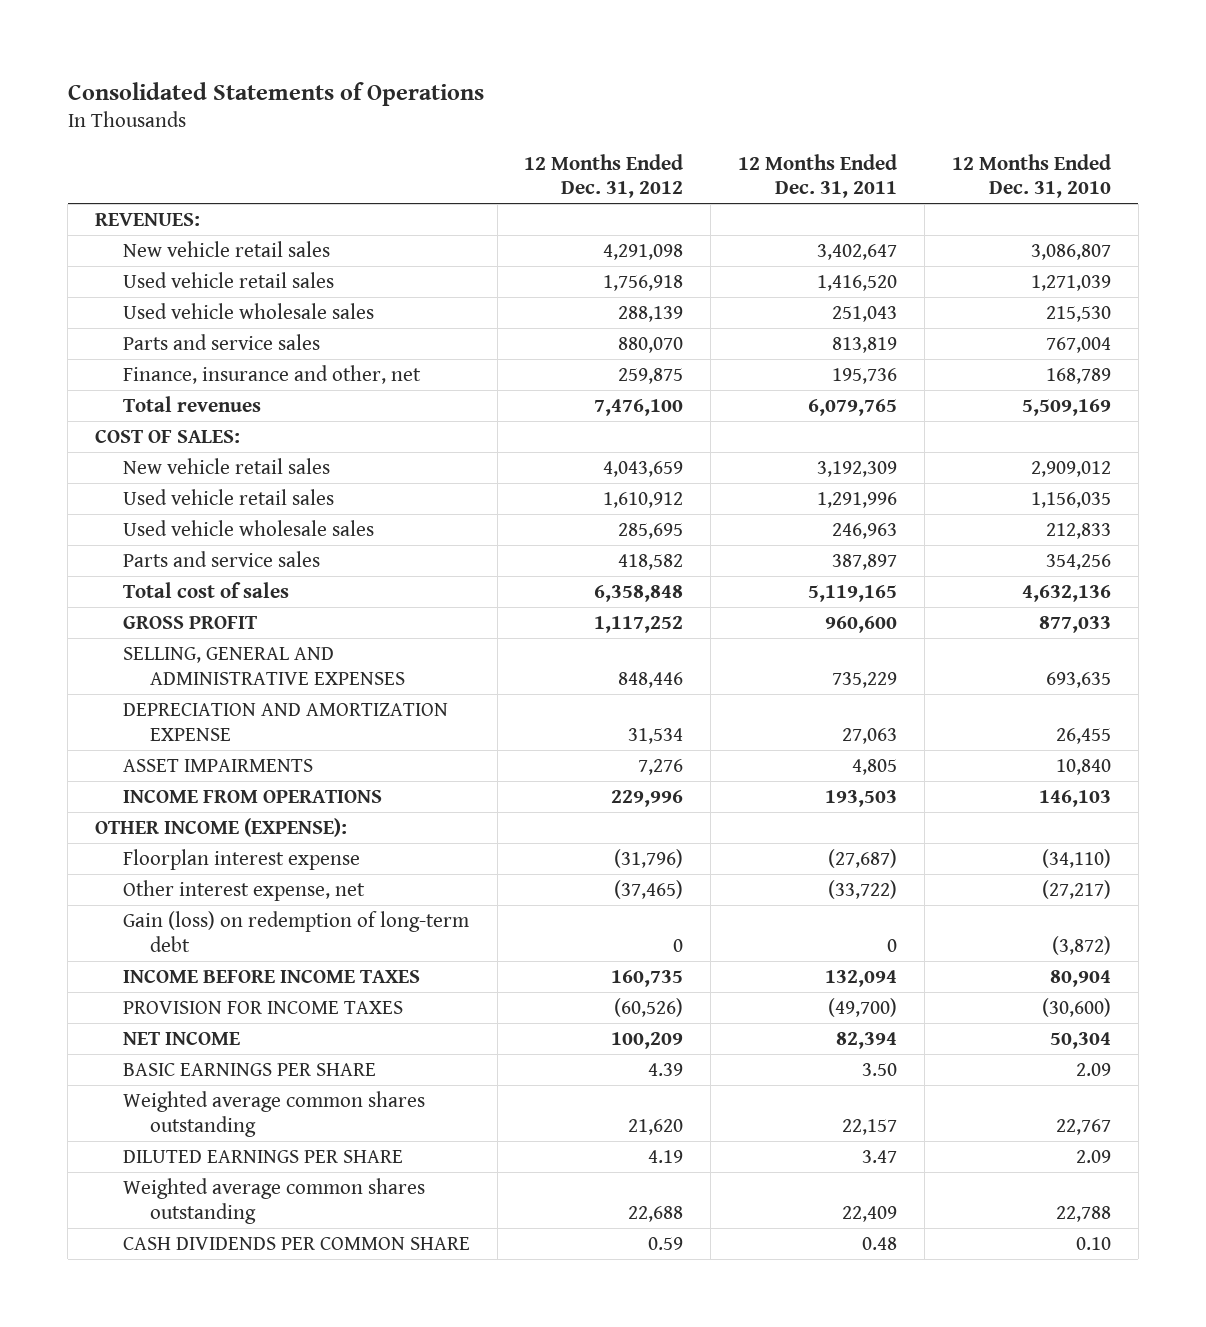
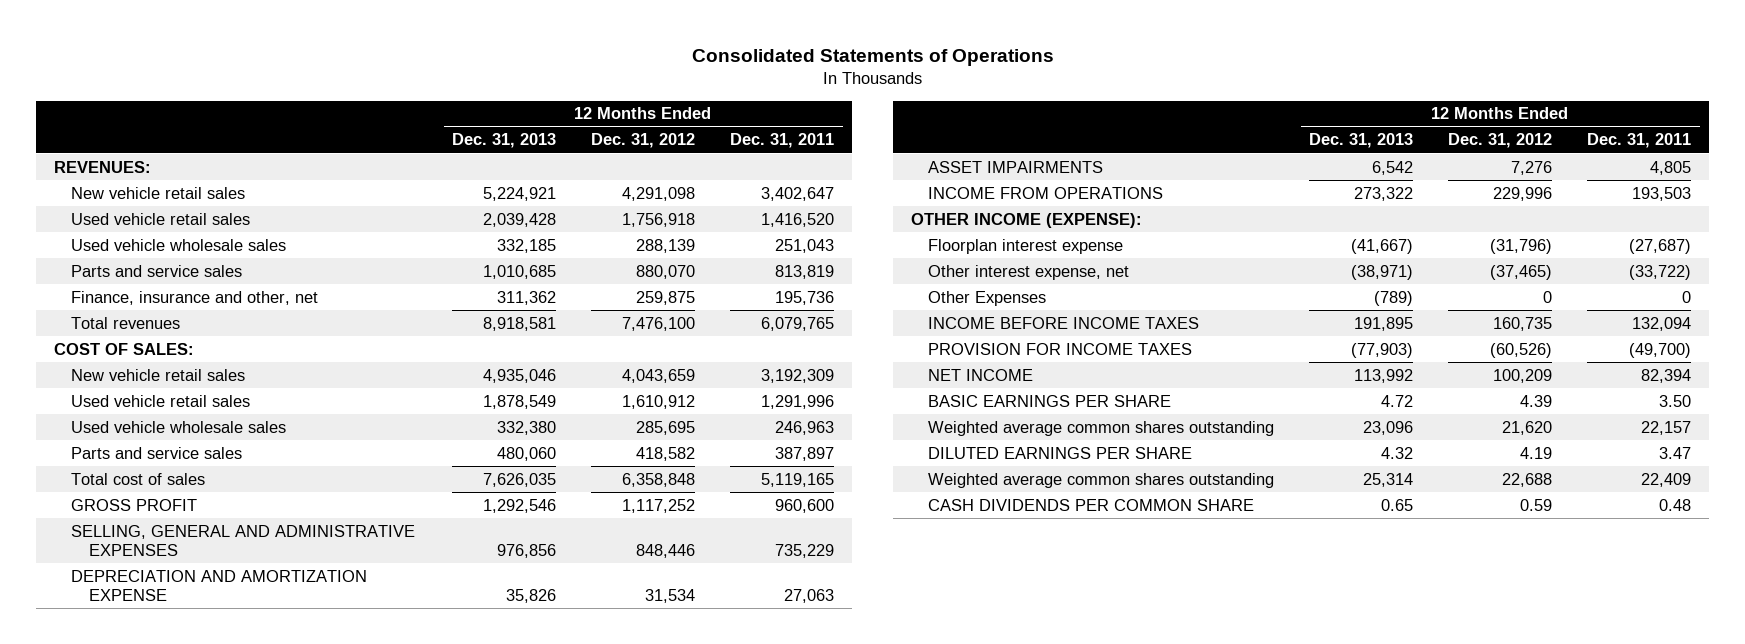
- | 12 Months Ended Dec. 31, 2012 | 12 Months Ended Dec. 31, 2011 | 12 Months Ended Dec. 31, 2010
+ | 12 Months Ended Dec. 31, 2013 | 12 Months Ended Dec. 31, 2012 | 12 Months Ended Dec. 31, 2011
- Gain (loss) on redemption of long-term debt | 0 | 0 | (3,872)
+ Other Expenses | (789) | 0 | 0

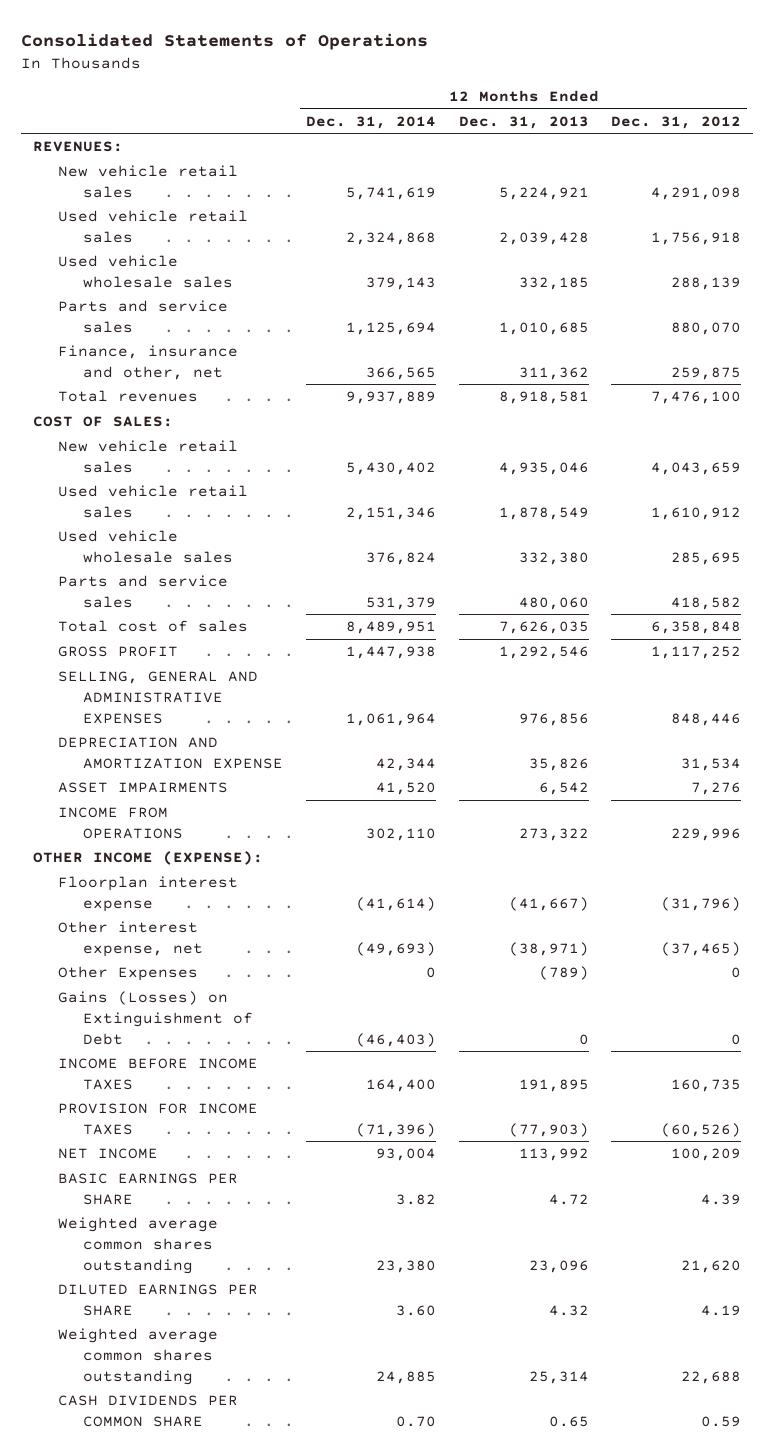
- | 12 Months Ended Dec. 31, 2013 | 12 Months Ended Dec. 31, 2012 | 12 Months Ended Dec. 31, 2011
+ | 12 Months Ended Dec. 31, 2014 | 12 Months Ended Dec. 31, 2013 | 12 Months Ended Dec. 31, 2012
+ Gains (Losses) on Extinguishment of Debt | (46,403) | 0 | 0

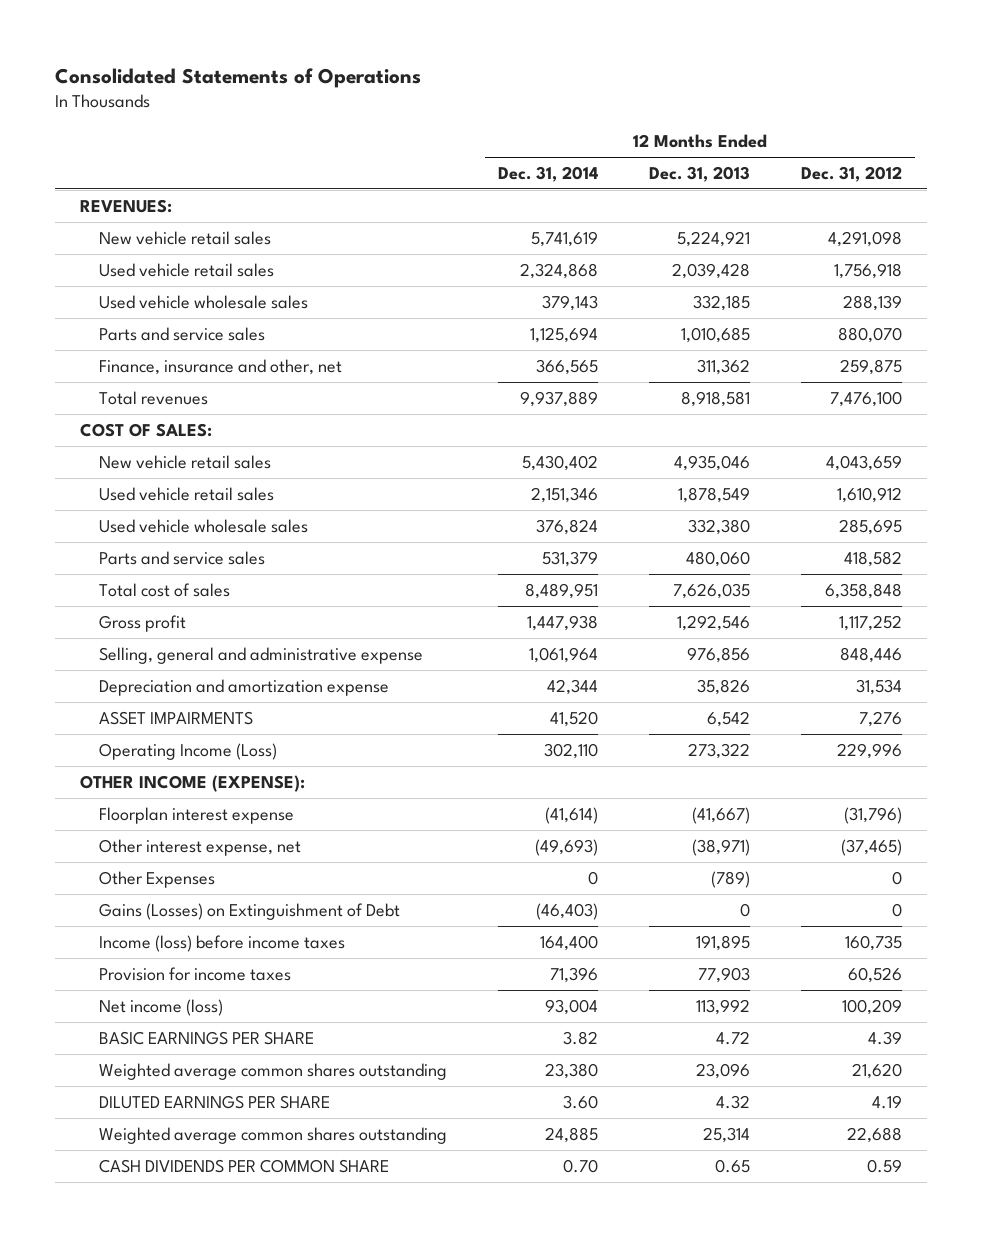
- GROSS PROFIT | 1,447,938 | 1,292,546 | 1,117,252
- SELLING, GENERAL AND ADMINISTRATIVE EXPENSES | 1,061,964 | 976,856 | 848,446
- DEPRECIATION AND AMORTIZATION EXPENSE | 42,344 | 35,826 | 31,534
+ Gross profit | 1,447,938 | 1,292,546 | 1,117,252
+ Selling, general and administrative expense | 1,061,964 | 976,856 | 848,446
+ Depreciation and amortization expense | 42,344 | 35,826 | 31,534
- INCOME FROM OPERATIONS | 302,110 | 273,322 | 229,996
+ Operating Income (Loss) | 302,110 | 273,322 | 229,996
- INCOME BEFORE INCOME TAXES | 164,400 | 191,895 | 160,735
- PROVISION FOR INCOME TAXES | (71,396) | (77,903) | (60,526)
- NET INCOME | 93,004 | 113,992 | 100,209
+ Income (loss) before income taxes | 164,400 | 191,895 | 160,735
+ Provision for income taxes | 71,396 | 77,903 | 60,526
+ Net income (loss) | 93,004 | 113,992 | 100,209

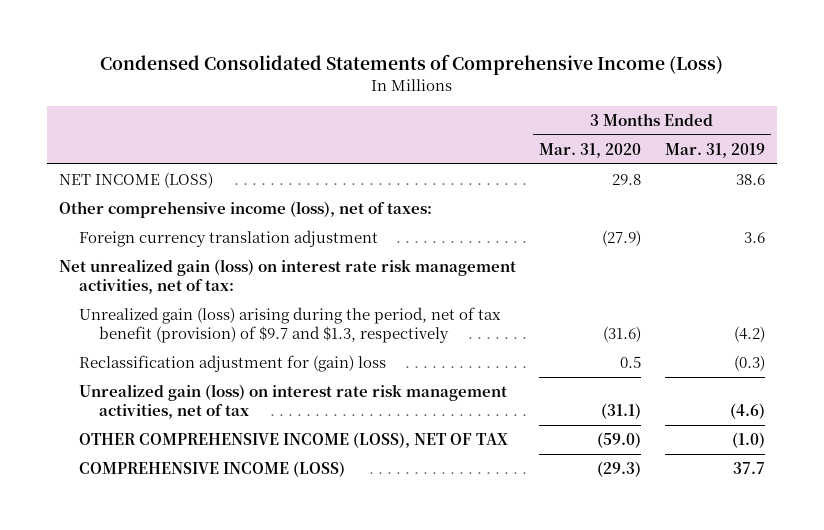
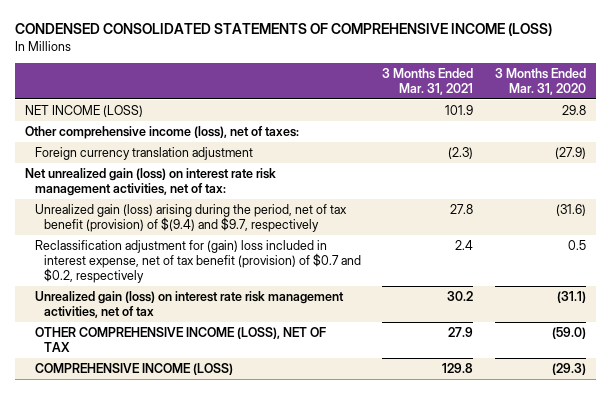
- Condensed Consolidated Statements of Comprehensive Income (Loss)
+ CONDENSED CONSOLIDATED STATEMENTS OF COMPREHENSIVE INCOME (LOSS)
- | 3 Months Ended Mar. 31, 2020 | 3 Months Ended Mar. 31, 2019
+ | 3 Months Ended Mar. 31, 2021 | 3 Months Ended Mar. 31, 2020
- Unrealized gain (loss) arising during the period, net of tax benefit (provision) of $9.7 and $1.3, respectively | (31.6) | (4.2)
- Reclassification adjustment for (gain) loss | 0.5 | (0.3)
+ Unrealized gain (loss) arising during the period, net of tax benefit (provision) of $(9.4) and $9.7, respectively | 27.8 | (31.6)
+ Reclassification adjustment for (gain) loss included in interest expense, net of tax benefit (provision) of $0.7 and $0.2, respectively | 2.4 | 0.5

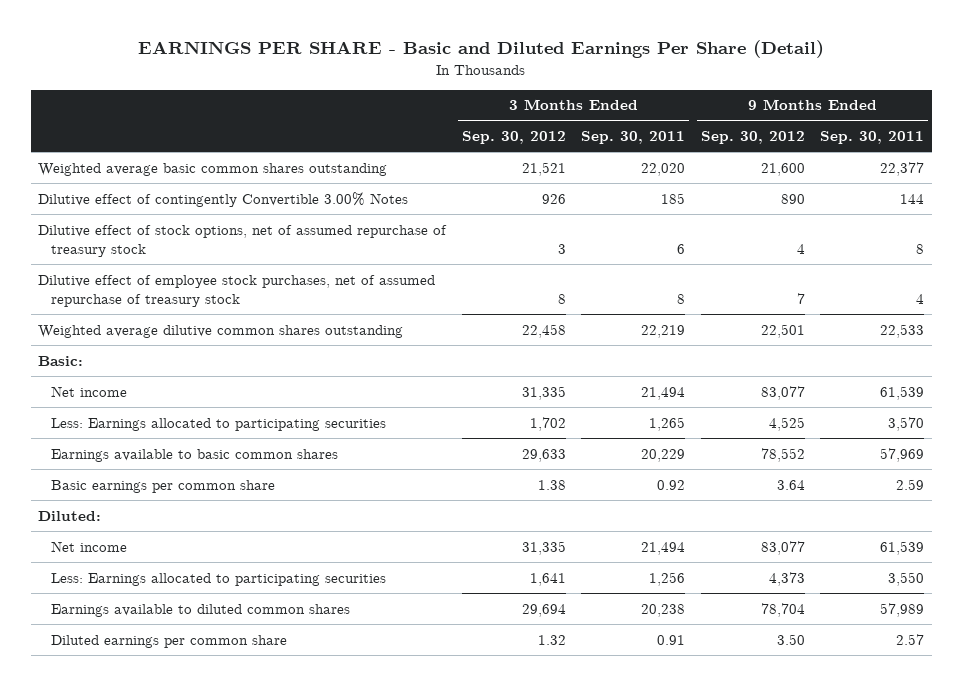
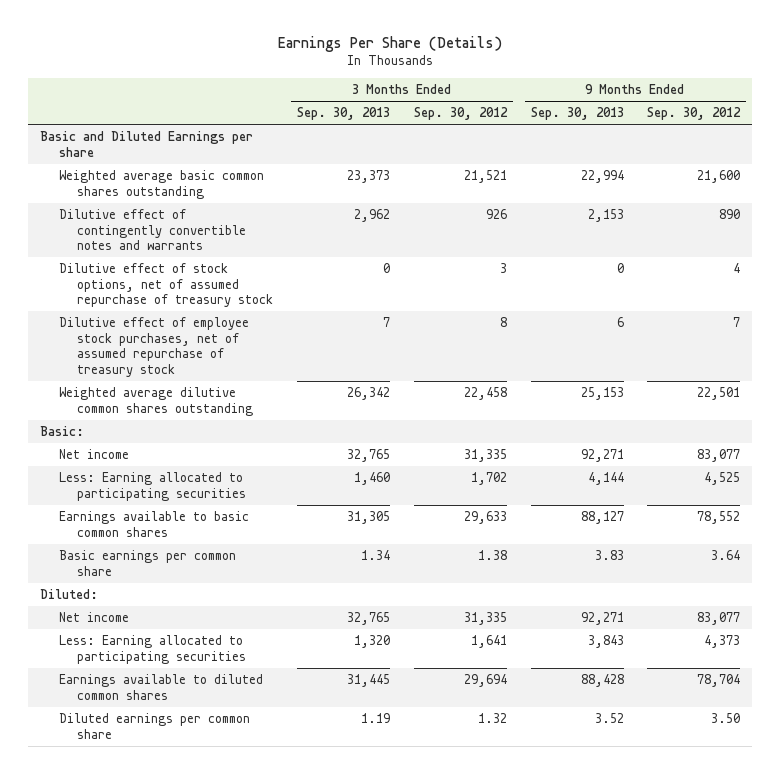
- EARNINGS PER SHARE - Basic and Diluted Earnings Per Share (Detail)
+ Earnings Per Share (Details)
- | 3 Months Ended Sep. 30, 2012 | 3 Months Ended Sep. 30, 2011 | 9 Months Ended Sep. 30, 2012 | 9 Months Ended Sep. 30, 2011
+ | 3 Months Ended Sep. 30, 2013 | 3 Months Ended Sep. 30, 2012 | 9 Months Ended Sep. 30, 2013 | 9 Months Ended Sep. 30, 2012
+ Basic and Diluted Earnings per share
- Dilutive effect of contingently Convertible 3.00% Notes | 926 | 185 | 890 | 144
+ Dilutive effect of contingently convertible notes and warrants | 2,962 | 926 | 2,153 | 890
- Less: Earnings allocated to participating securities | 1,702 | 1,265 | 4,525 | 3,570
+ Less: Earning allocated to participating securities | 1,460 | 1,702 | 4,144 | 4,525
- Less: Earnings allocated to participating securities | 1,641 | 1,256 | 4,373 | 3,550
+ Less: Earning allocated to participating securities | 1,320 | 1,641 | 3,843 | 4,373

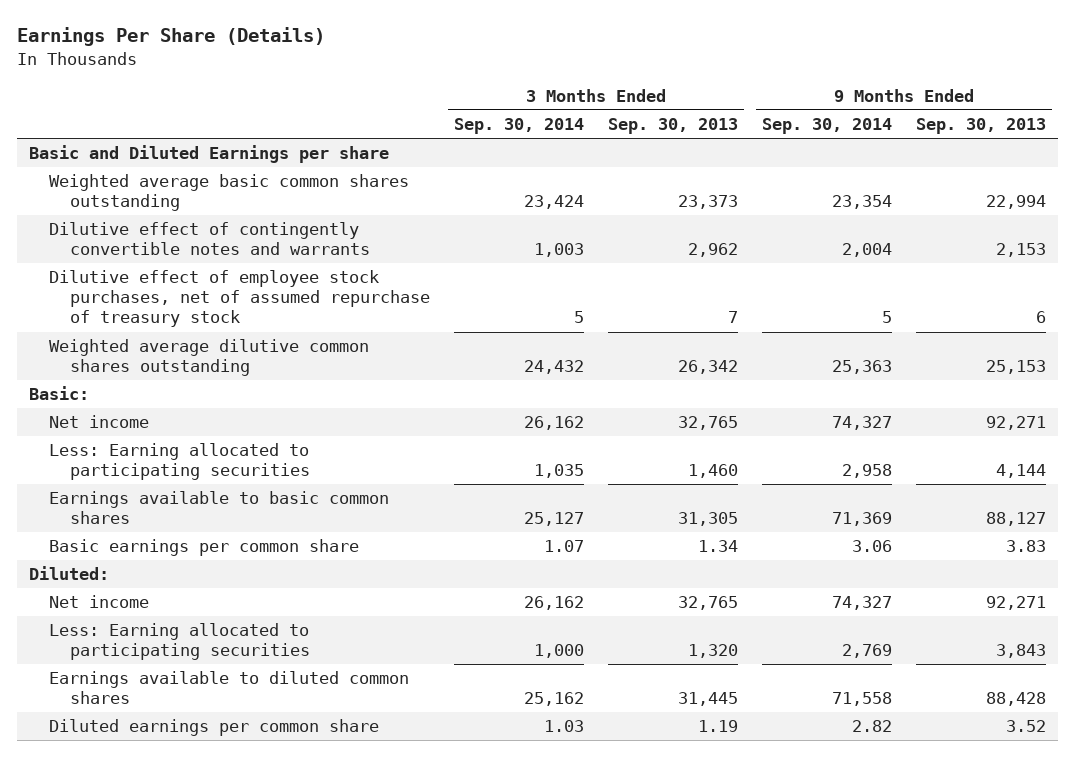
- | 3 Months Ended Sep. 30, 2013 | 3 Months Ended Sep. 30, 2012 | 9 Months Ended Sep. 30, 2013 | 9 Months Ended Sep. 30, 2012
+ | 3 Months Ended Sep. 30, 2014 | 3 Months Ended Sep. 30, 2013 | 9 Months Ended Sep. 30, 2014 | 9 Months Ended Sep. 30, 2013
- Dilutive effect of stock options, net of assumed repurchase of treasury stock | 0 | 3 | 0 | 4

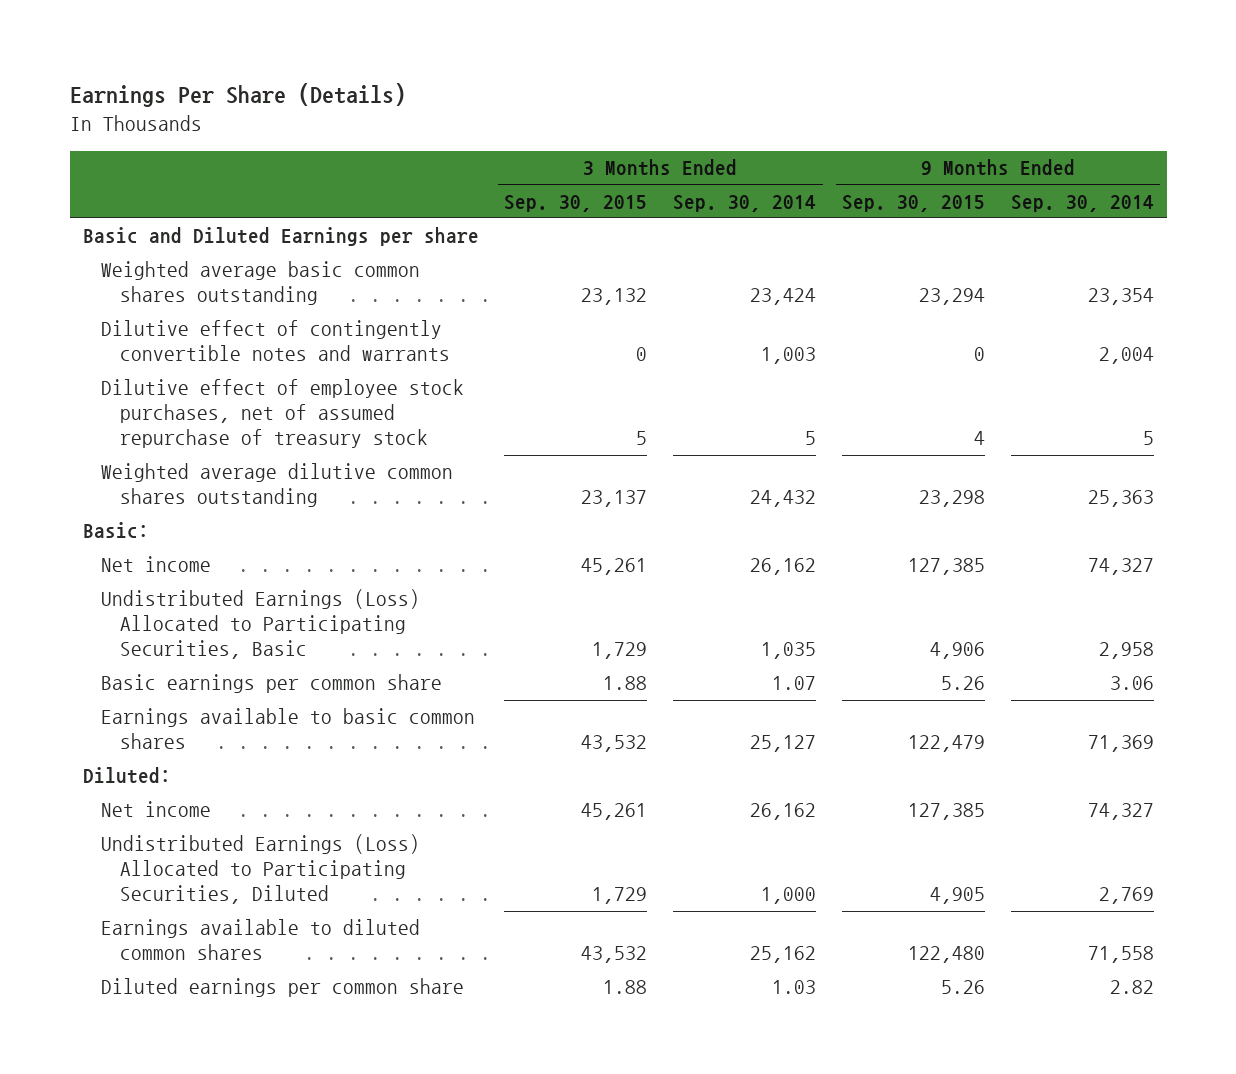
- | 3 Months Ended Sep. 30, 2014 | 3 Months Ended Sep. 30, 2013 | 9 Months Ended Sep. 30, 2014 | 9 Months Ended Sep. 30, 2013
+ | 3 Months Ended Sep. 30, 2015 | 3 Months Ended Sep. 30, 2014 | 9 Months Ended Sep. 30, 2015 | 9 Months Ended Sep. 30, 2014
- Less: Earning allocated to participating securities | 1,035 | 1,460 | 2,958 | 4,144
+ Undistributed Earnings (Loss) Allocated to Participating Securities, Basic | 1,729 | 1,035 | 4,906 | 2,958
moved down: Earnings available to basic common shares | 43,532 | 25,127 | 122,479 | 71,369
- Less: Earning allocated to participating securities | 1,000 | 1,320 | 2,769 | 3,843
+ Undistributed Earnings (Loss) Allocated to Participating Securities, Diluted | 1,729 | 1,000 | 4,905 | 2,769

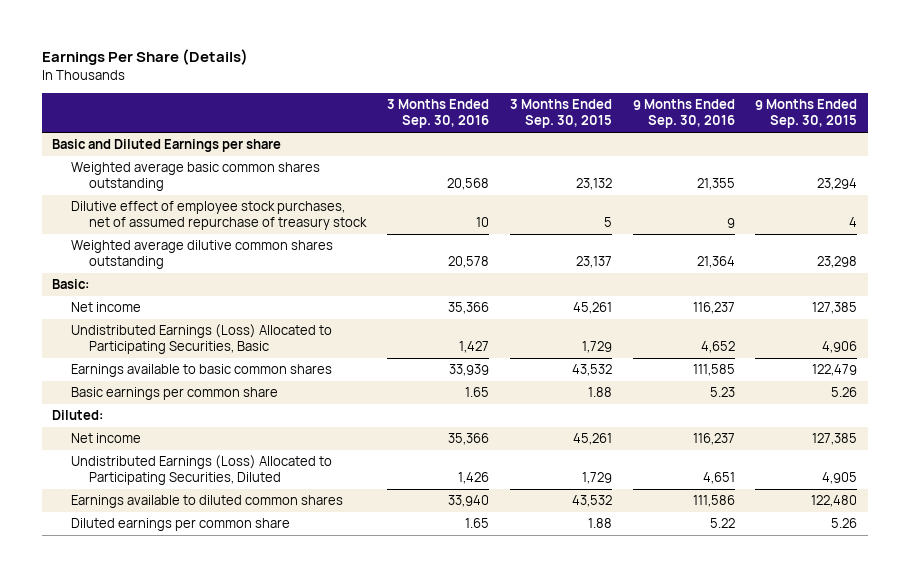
- | 3 Months Ended Sep. 30, 2015 | 3 Months Ended Sep. 30, 2014 | 9 Months Ended Sep. 30, 2015 | 9 Months Ended Sep. 30, 2014
+ | 3 Months Ended Sep. 30, 2016 | 3 Months Ended Sep. 30, 2015 | 9 Months Ended Sep. 30, 2016 | 9 Months Ended Sep. 30, 2015
- Dilutive effect of contingently convertible notes and warrants | 0 | 1,003 | 0 | 2,004
moved down: Basic earnings per common share | 1.65 | 1.88 | 5.23 | 5.26

